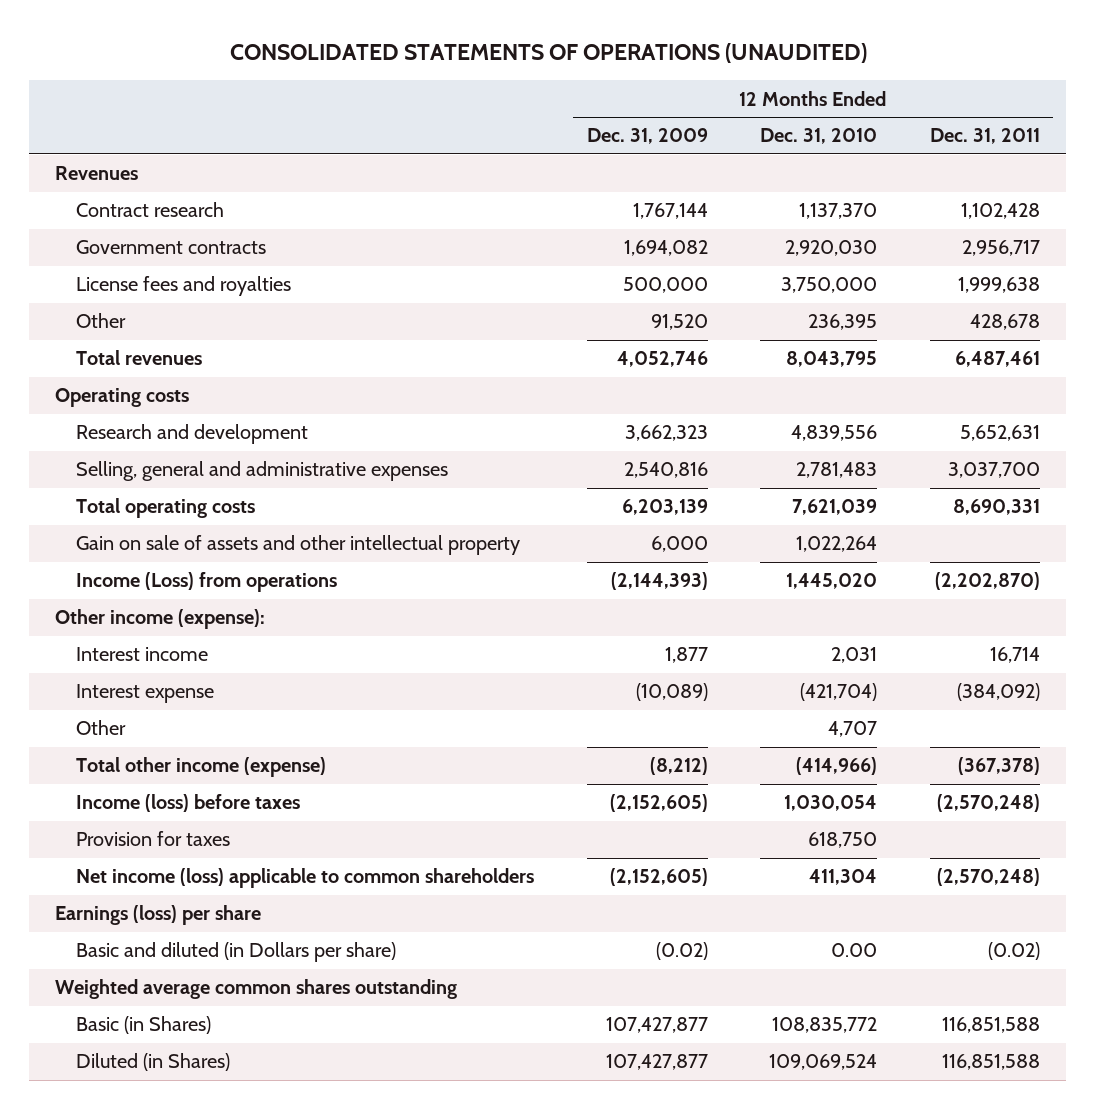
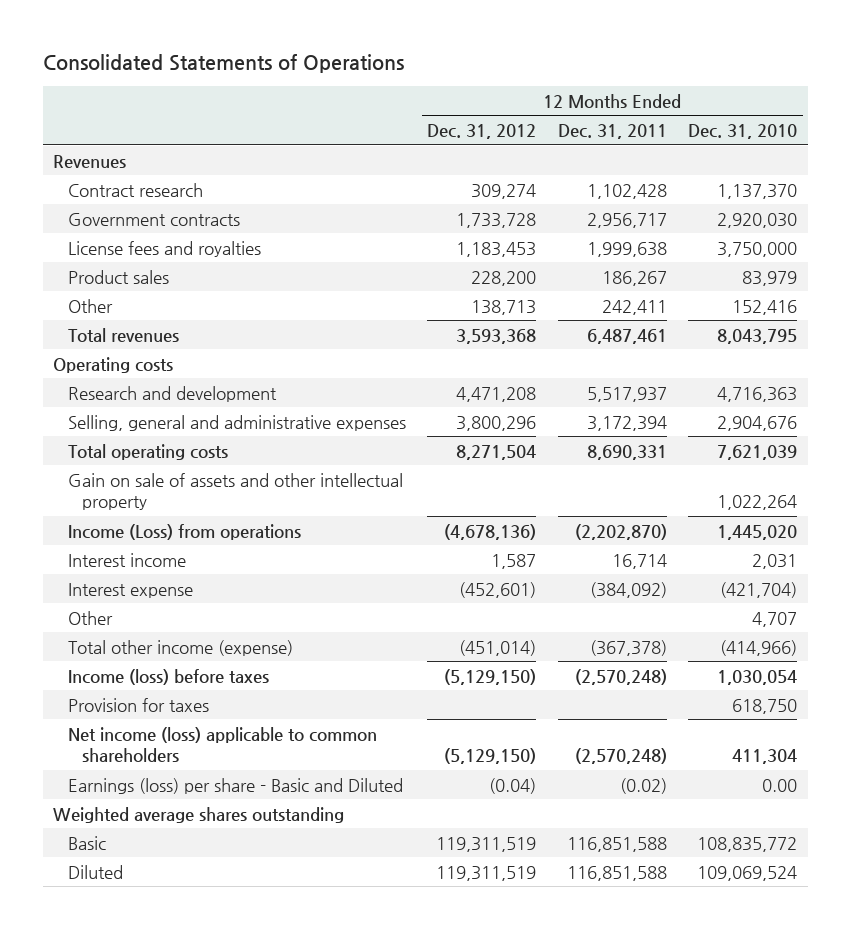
- CONSOLIDATED STATEMENTS OF OPERATIONS (UNAUDITED)
+ Consolidated Statements of Operations
- | 12 Months Ended Dec. 31, 2009 | 12 Months Ended Dec. 31, 2010 | 12 Months Ended Dec. 31, 2011
+ | 12 Months Ended Dec. 31, 2012 | 12 Months Ended Dec. 31, 2011 | 12 Months Ended Dec. 31, 2010
- Other | 91,520 | 236,395 | 428,678
+ Product sales | 228,200 | 186,267 | 83,979
+ Other | 138,713 | 242,411 | 152,416
- Research and development | 3,662,323 | 4,839,556 | 5,652,631
- Selling, general and administrative expenses | 2,540,816 | 2,781,483 | 3,037,700
+ Research and development | 4,471,208 | 5,517,937 | 4,716,363
+ Selling, general and administrative expenses | 3,800,296 | 3,172,394 | 2,904,676
- Other income (expense):
- Earnings (loss) per share
- Basic and diluted (in Dollars per share) | (0.02) | 0.00 | (0.02)
- Weighted average common shares outstanding
- Basic (in Shares) | 107,427,877 | 108,835,772 | 116,851,588
- Diluted (in Shares) | 107,427,877 | 109,069,524 | 116,851,588
+ Earnings (loss) per share - Basic and Diluted | (0.04) | (0.02) | 0.00
+ Weighted average shares outstanding
+ Basic | 119,311,519 | 116,851,588 | 108,835,772
+ Diluted | 119,311,519 | 116,851,588 | 109,069,524

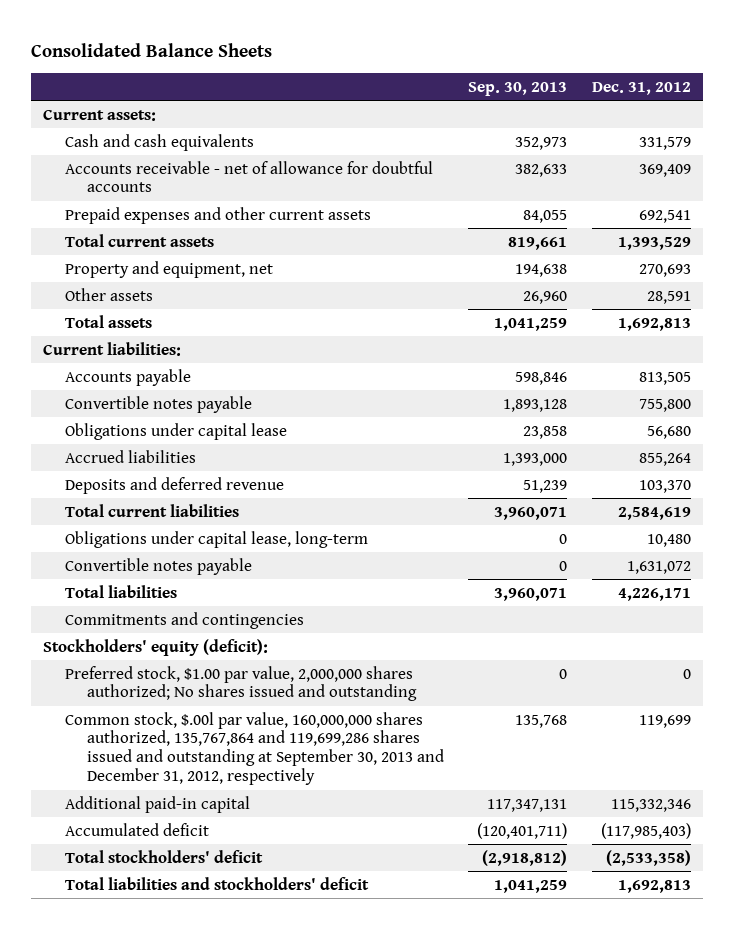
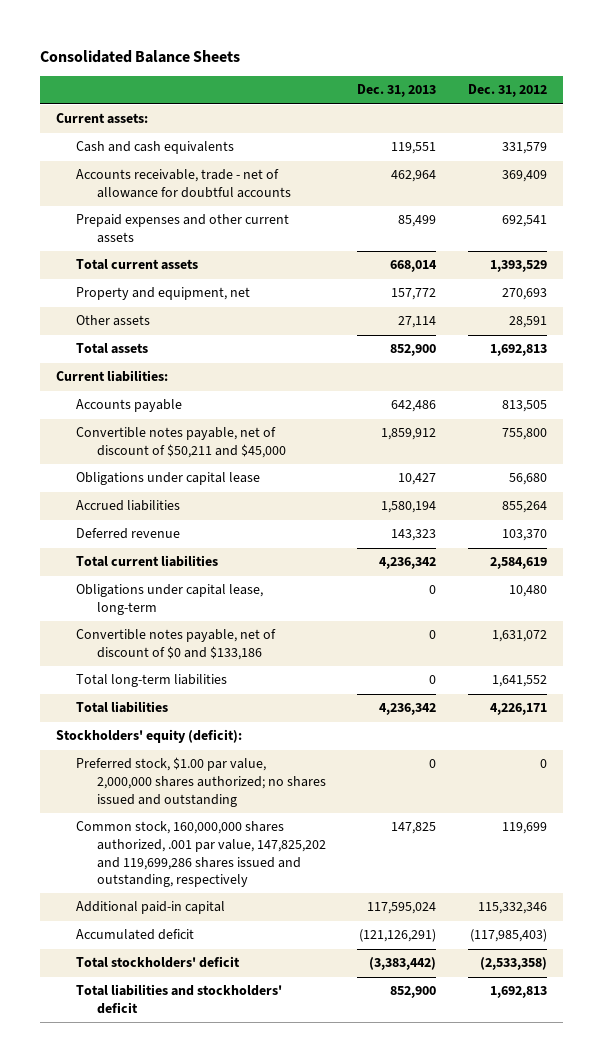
- | Sep. 30, 2013 | Dec. 31, 2012
+ | Dec. 31, 2013 | Dec. 31, 2012
- Accounts receivable - net of allowance for doubtful accounts | 382,633 | 369,409
+ Accounts receivable, trade - net of allowance for doubtful accounts | 462,964 | 369,409
- Convertible notes payable | 1,893,128 | 755,800
+ Convertible notes payable, net of discount of $50,211 and $45,000 | 1,859,912 | 755,800
- Deposits and deferred revenue | 51,239 | 103,370
+ Deferred revenue | 143,323 | 103,370
- Convertible notes payable | 0 | 1,631,072
+ Convertible notes payable, net of discount of $0 and $133,186 | 0 | 1,631,072
+ Total long-term liabilities | 0 | 1,641,552
- Commitments and contingencies
- Preferred stock, $1.00 par value, 2,000,000 shares authorized; No shares issued and outstanding | 0 | 0
- Common stock, $.00l par value, 160,000,000 shares authorized, 135,767,864 and 119,699,286 shares issued and outstanding at September 30, 2013 and December 31, 2012, respectively | 135,768 | 119,699
+ Preferred stock, $1.00 par value, 2,000,000 shares authorized; no shares issued and outstanding | 0 | 0
+ Common stock, 160,000,000 shares authorized, .001 par value, 147,825,202 and 119,699,286 shares issued and outstanding, respectively | 147,825 | 119,699

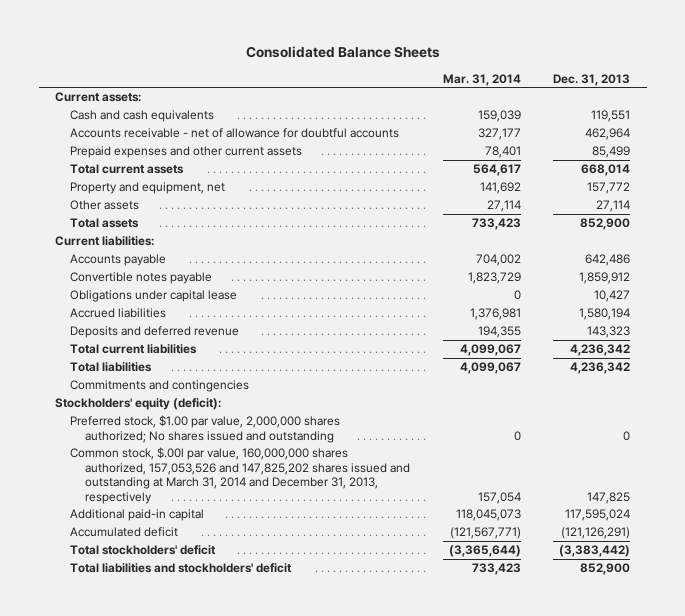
- | Dec. 31, 2013 | Dec. 31, 2012
+ | Mar. 31, 2014 | Dec. 31, 2013
- Accounts receivable, trade - net of allowance for doubtful accounts | 462,964 | 369,409
+ Accounts receivable - net of allowance for doubtful accounts | 327,177 | 462,964
- Convertible notes payable, net of discount of $50,211 and $45,000 | 1,859,912 | 755,800
+ Convertible notes payable | 1,823,729 | 1,859,912
- Deferred revenue | 143,323 | 103,370
+ Deposits and deferred revenue | 194,355 | 143,323
- Obligations under capital lease, long-term | 0 | 10,480
- Convertible notes payable, net of discount of $0 and $133,186 | 0 | 1,631,072
- Total long-term liabilities | 0 | 1,641,552
+ Commitments and contingencies
- Preferred stock, $1.00 par value, 2,000,000 shares authorized; no shares issued and outstanding | 0 | 0
- Common stock, 160,000,000 shares authorized, .001 par value, 147,825,202 and 119,699,286 shares issued and outstanding, respectively | 147,825 | 119,699
+ Preferred stock, $1.00 par value, 2,000,000 shares authorized; No shares issued and outstanding | 0 | 0
+ Common stock, $.00l par value, 160,000,000 shares authorized, 157,053,526 and 147,825,202 shares issued and outstanding at March 31, 2014 and December 31, 2013, respectively | 157,054 | 147,825

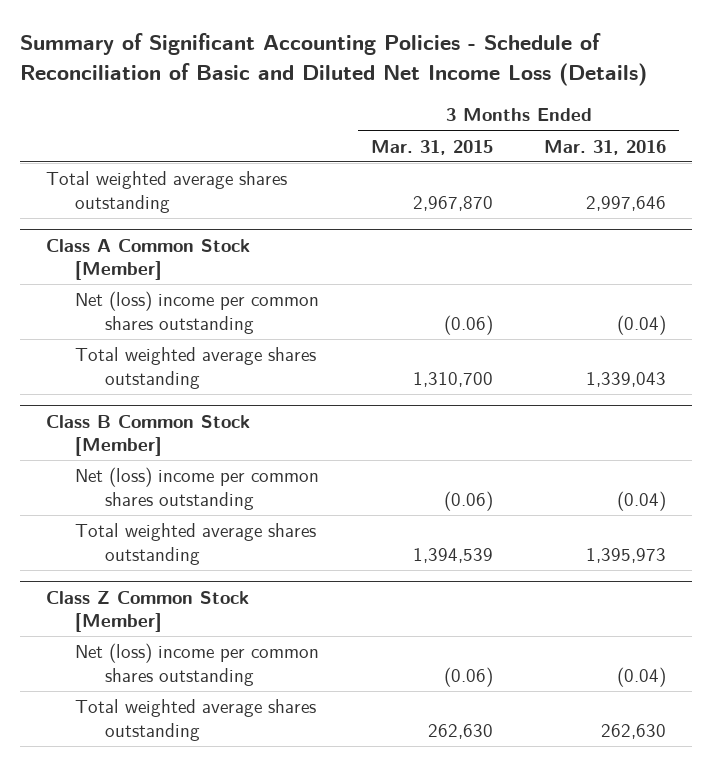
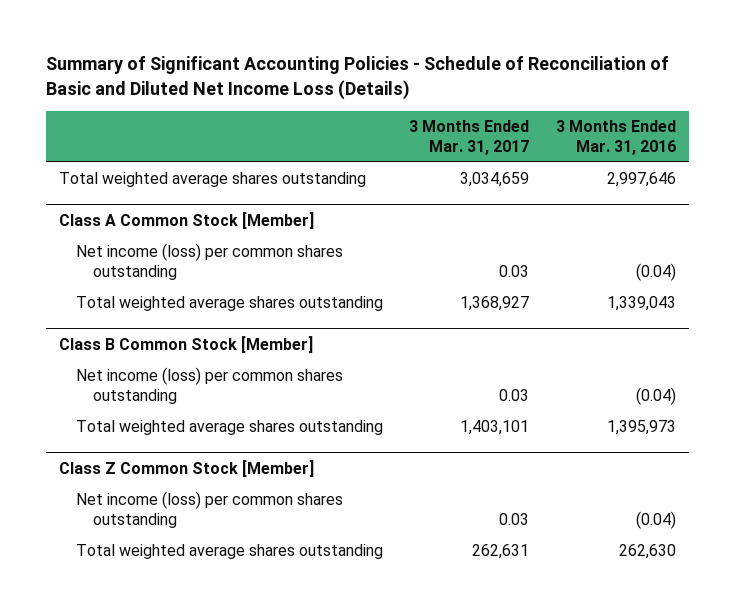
- | 3 Months Ended Mar. 31, 2015 | 3 Months Ended Mar. 31, 2016
+ | 3 Months Ended Mar. 31, 2017 | 3 Months Ended Mar. 31, 2016
@ Class A Common Stock [Member]
- Net (loss) income per common shares outstanding | (0.06) | (0.04)
+ Net income (loss) per common shares outstanding | 0.03 | (0.04)
@ Class B Common Stock [Member]
- Net (loss) income per common shares outstanding | (0.06) | (0.04)
+ Net income (loss) per common shares outstanding | 0.03 | (0.04)
@ Class Z Common Stock [Member]
- Net (loss) income per common shares outstanding | (0.06) | (0.04)
+ Net income (loss) per common shares outstanding | 0.03 | (0.04)

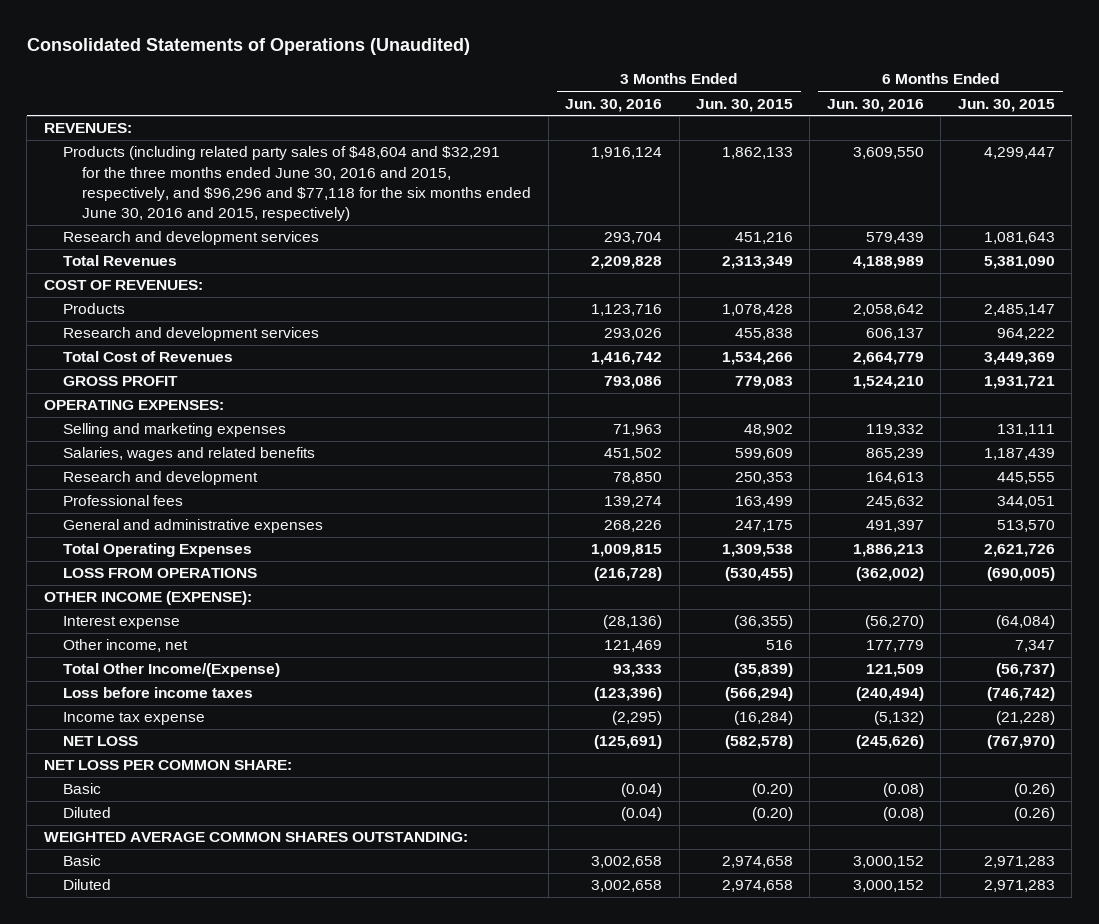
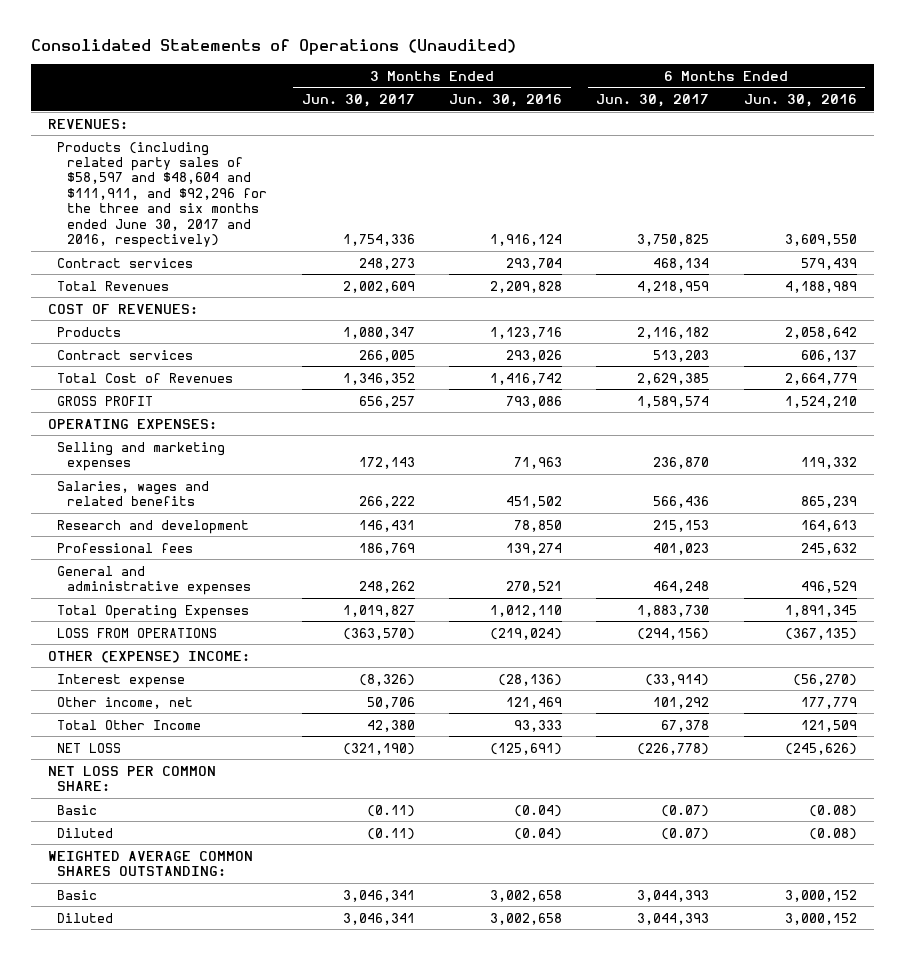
- | 3 Months Ended Jun. 30, 2016 | 3 Months Ended Jun. 30, 2015 | 6 Months Ended Jun. 30, 2016 | 6 Months Ended Jun. 30, 2015
+ | 3 Months Ended Jun. 30, 2017 | 3 Months Ended Jun. 30, 2016 | 6 Months Ended Jun. 30, 2017 | 6 Months Ended Jun. 30, 2016
- Products (including related party sales of $48,604 and $32,291 for the three months ended June 30, 2016 and 2015, respectively, and $96,296 and $77,118 for the six months ended June 30, 2016 and 2015, respectively) | 1,916,124 | 1,862,133 | 3,609,550 | 4,299,447
- Research and development services | 293,704 | 451,216 | 579,439 | 1,081,643
+ Products (including related party sales of $58,597 and $48,604 and $111,911, and $92,296 for the three and six months ended June 30, 2017 and 2016, respectively) | 1,754,336 | 1,916,124 | 3,750,825 | 3,609,550
+ Contract services | 248,273 | 293,704 | 468,134 | 579,439
- Research and development services | 293,026 | 455,838 | 606,137 | 964,222
+ Contract services | 266,005 | 293,026 | 513,203 | 606,137
- General and administrative expenses | 268,226 | 247,175 | 491,397 | 513,570
- Total Operating Expenses | 1,009,815 | 1,309,538 | 1,886,213 | 2,621,726
- LOSS FROM OPERATIONS | (216,728) | (530,455) | (362,002) | (690,005)
- OTHER INCOME (EXPENSE):
+ General and administrative expenses | 248,262 | 270,521 | 464,248 | 496,529
+ Total Operating Expenses | 1,019,827 | 1,012,110 | 1,883,730 | 1,891,345
+ LOSS FROM OPERATIONS | (363,570) | (219,024) | (294,156) | (367,135)
+ OTHER (EXPENSE) INCOME:
- Total Other Income/(Expense) | 93,333 | (35,839) | 121,509 | (56,737)
- Loss before income taxes | (123,396) | (566,294) | (240,494) | (746,742)
- Income tax expense | (2,295) | (16,284) | (5,132) | (21,228)
+ Total Other Income | 42,380 | 93,333 | 67,378 | 121,509

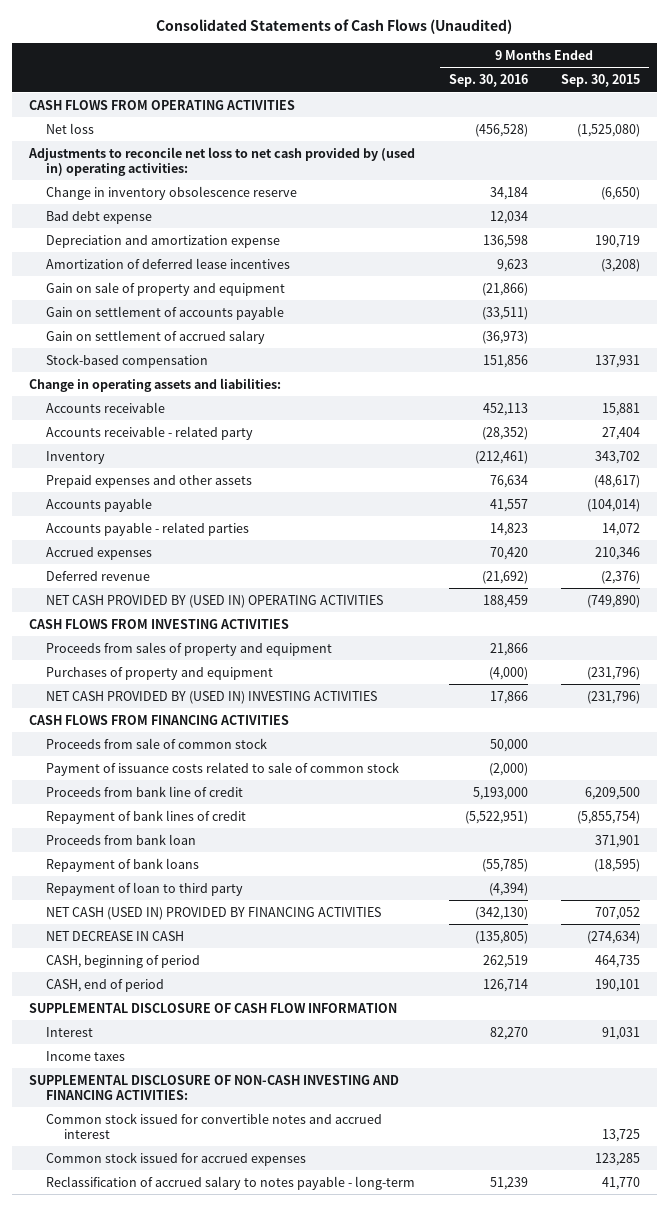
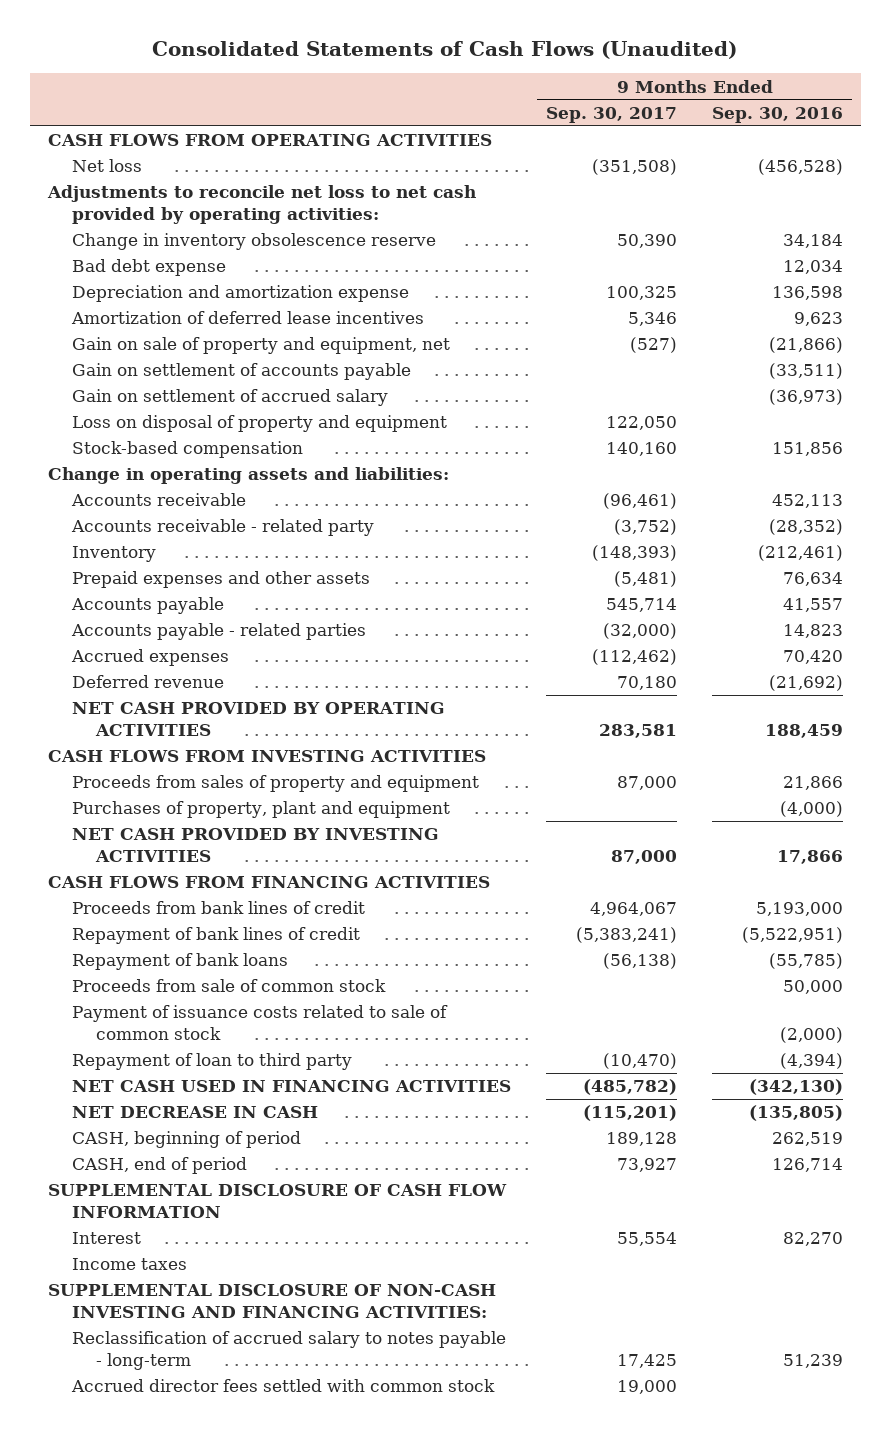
- | 9 Months Ended Sep. 30, 2016 | 9 Months Ended Sep. 30, 2015
+ | 9 Months Ended Sep. 30, 2017 | 9 Months Ended Sep. 30, 2016
- Adjustments to reconcile net loss to net cash provided by (used in) operating activities:
+ Adjustments to reconcile net loss to net cash provided by operating activities:
- Gain on sale of property and equipment | (21,866) |
+ Gain on sale of property and equipment, net | (527) | (21,866)
+ Loss on disposal of property and equipment | 122,050 |
- NET CASH PROVIDED BY (USED IN) OPERATING ACTIVITIES | 188,459 | (749,890)
+ NET CASH PROVIDED BY OPERATING ACTIVITIES | 283,581 | 188,459
- Purchases of property and equipment | (4,000) | (231,796)
- NET CASH PROVIDED BY (USED IN) INVESTING ACTIVITIES | 17,866 | (231,796)
+ Purchases of property, plant and equipment | | (4,000)
+ NET CASH PROVIDED BY INVESTING ACTIVITIES | 87,000 | 17,866
- Proceeds from bank line of credit | 5,193,000 | 6,209,500
+ Proceeds from bank lines of credit | 4,964,067 | 5,193,000
- Proceeds from bank loan | | 371,901
moved down: Proceeds from sale of common stock | | 50,000
moved down: Payment of issuance costs related to sale of common stock | | (2,000)
- NET CASH (USED IN) PROVIDED BY FINANCING ACTIVITIES | (342,130) | 707,052
+ NET CASH USED IN FINANCING ACTIVITIES | (485,782) | (342,130)
- Common stock issued for convertible notes and accrued interest | | 13,725
- Common stock issued for accrued expenses | | 123,285
+ Accrued director fees settled with common stock | 19,000 |

